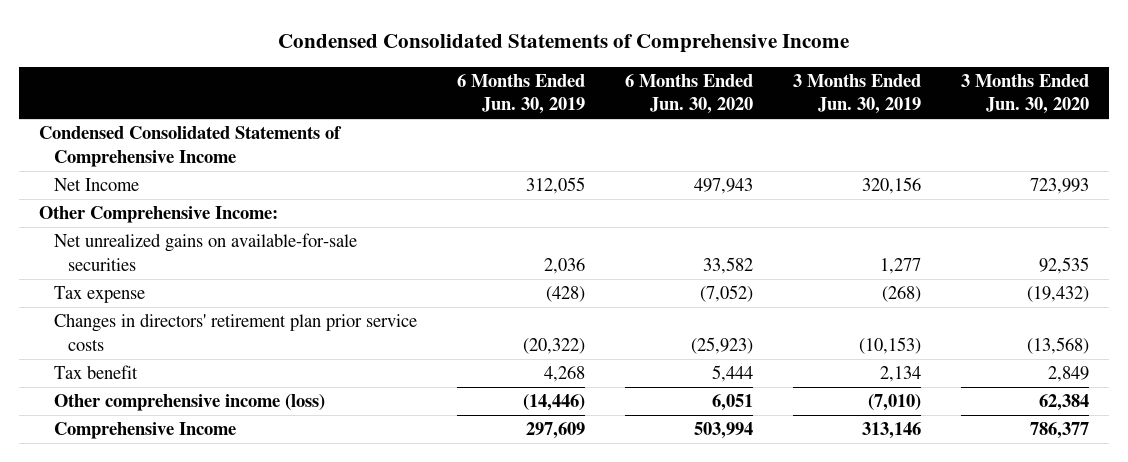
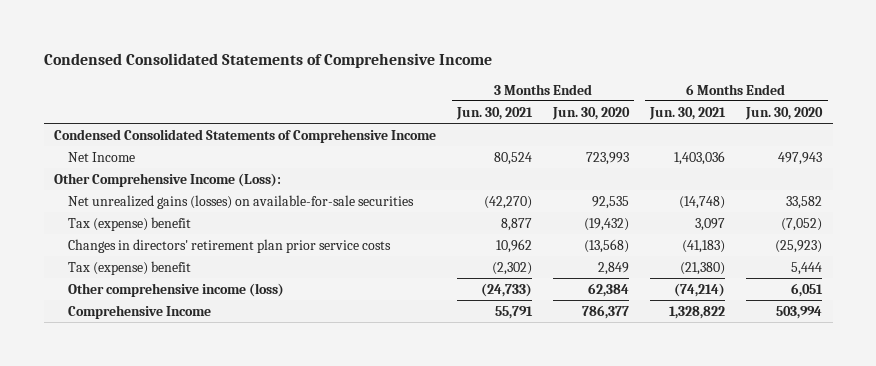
- | 6 Months Ended Jun. 30, 2019 | 6 Months Ended Jun. 30, 2020 | 3 Months Ended Jun. 30, 2019 | 3 Months Ended Jun. 30, 2020
+ | 3 Months Ended Jun. 30, 2021 | 3 Months Ended Jun. 30, 2020 | 6 Months Ended Jun. 30, 2021 | 6 Months Ended Jun. 30, 2020
- Other Comprehensive Income:
- Net unrealized gains on available-for-sale securities | 2,036 | 33,582 | 1,277 | 92,535
- Tax expense | (428) | (7,052) | (268) | (19,432)
+ Other Comprehensive Income (Loss):
+ Net unrealized gains (losses) on available-for-sale securities | (42,270) | 92,535 | (14,748) | 33,582
+ Tax (expense) benefit | 8,877 | (19,432) | 3,097 | (7,052)
- Tax benefit | 4,268 | 5,444 | 2,134 | 2,849
+ Tax (expense) benefit | (2,302) | 2,849 | (21,380) | 5,444

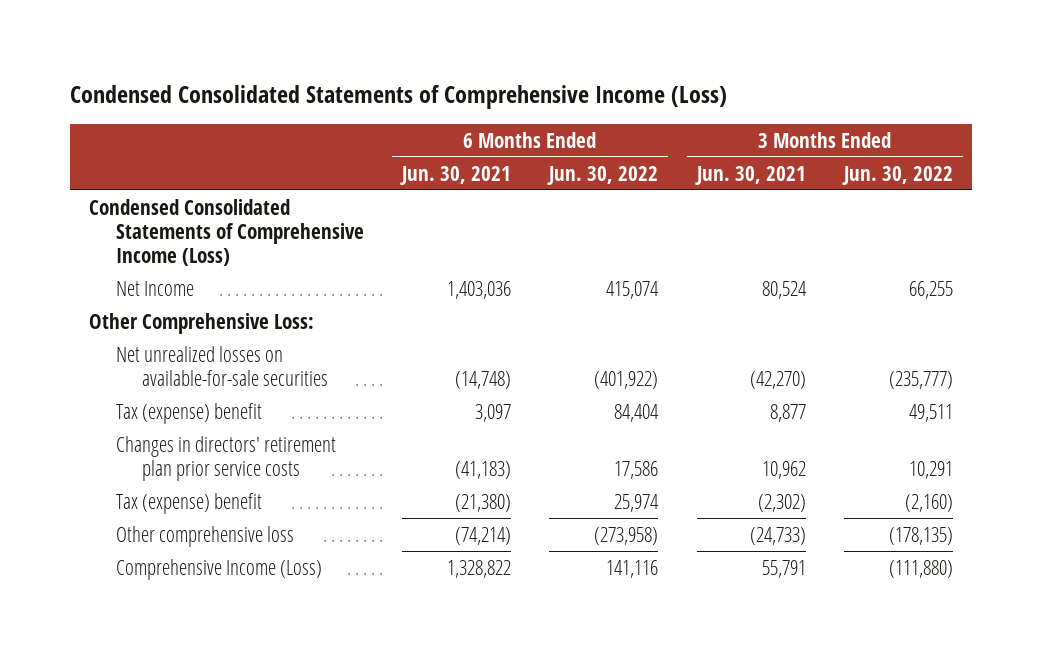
- Condensed Consolidated Statements of Comprehensive Income
+ Condensed Consolidated Statements of Comprehensive Income (Loss)
- | 3 Months Ended Jun. 30, 2021 | 3 Months Ended Jun. 30, 2020 | 6 Months Ended Jun. 30, 2021 | 6 Months Ended Jun. 30, 2020
+ | 6 Months Ended Jun. 30, 2021 | 6 Months Ended Jun. 30, 2022 | 3 Months Ended Jun. 30, 2021 | 3 Months Ended Jun. 30, 2022
- Condensed Consolidated Statements of Comprehensive Income
+ Condensed Consolidated Statements of Comprehensive Income (Loss)
- Other Comprehensive Income (Loss):
- Net unrealized gains (losses) on available-for-sale securities | (42,270) | 92,535 | (14,748) | 33,582
+ Other Comprehensive Loss:
+ Net unrealized losses on available-for-sale securities | (14,748) | (401,922) | (42,270) | (235,777)
- Other comprehensive income (loss) | (24,733) | 62,384 | (74,214) | 6,051
- Comprehensive Income | 55,791 | 786,377 | 1,328,822 | 503,994
+ Other comprehensive loss | (74,214) | (273,958) | (24,733) | (178,135)
+ Comprehensive Income (Loss) | 1,328,822 | 141,116 | 55,791 | (111,880)

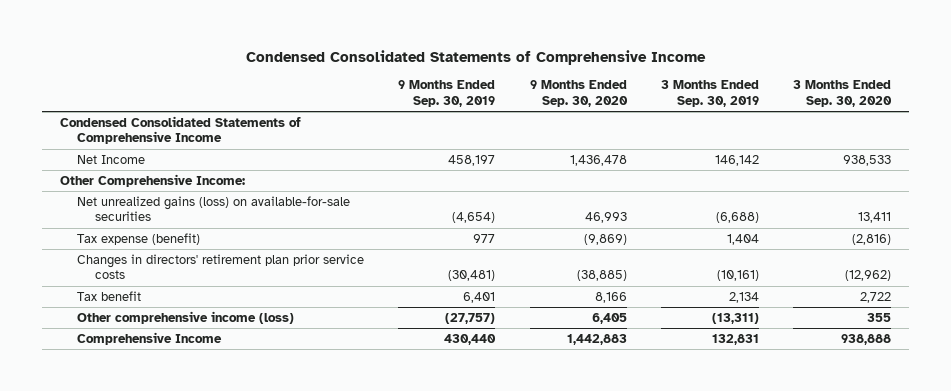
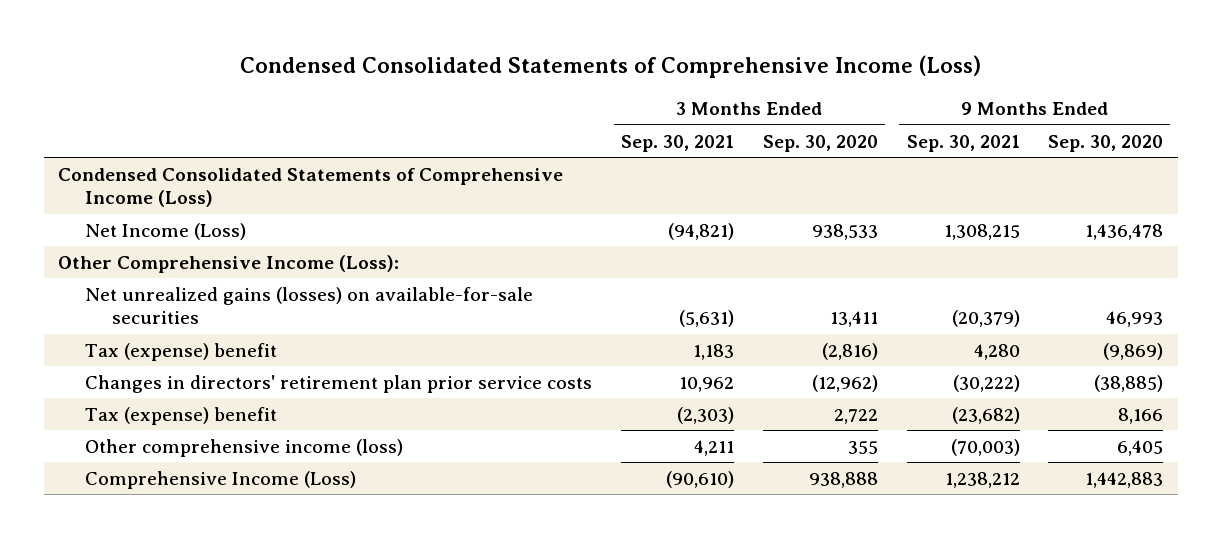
- Condensed Consolidated Statements of Comprehensive Income
+ Condensed Consolidated Statements of Comprehensive Income (Loss)
- | 9 Months Ended Sep. 30, 2019 | 9 Months Ended Sep. 30, 2020 | 3 Months Ended Sep. 30, 2019 | 3 Months Ended Sep. 30, 2020
+ | 3 Months Ended Sep. 30, 2021 | 3 Months Ended Sep. 30, 2020 | 9 Months Ended Sep. 30, 2021 | 9 Months Ended Sep. 30, 2020
- Condensed Consolidated Statements of Comprehensive Income
- Net Income | 458,197 | 1,436,478 | 146,142 | 938,533
- Other Comprehensive Income:
- Net unrealized gains (loss) on available-for-sale securities | (4,654) | 46,993 | (6,688) | 13,411
- Tax expense (benefit) | 977 | (9,869) | 1,404 | (2,816)
+ Condensed Consolidated Statements of Comprehensive Income (Loss)
+ Net Income (Loss) | (94,821) | 938,533 | 1,308,215 | 1,436,478
+ Other Comprehensive Income (Loss):
+ Net unrealized gains (losses) on available-for-sale securities | (5,631) | 13,411 | (20,379) | 46,993
+ Tax (expense) benefit | 1,183 | (2,816) | 4,280 | (9,869)
- Tax benefit | 6,401 | 8,166 | 2,134 | 2,722
+ Tax (expense) benefit | (2,303) | 2,722 | (23,682) | 8,166
- Comprehensive Income | 430,440 | 1,442,883 | 132,831 | 938,888
+ Comprehensive Income (Loss) | (90,610) | 938,888 | 1,238,212 | 1,442,883

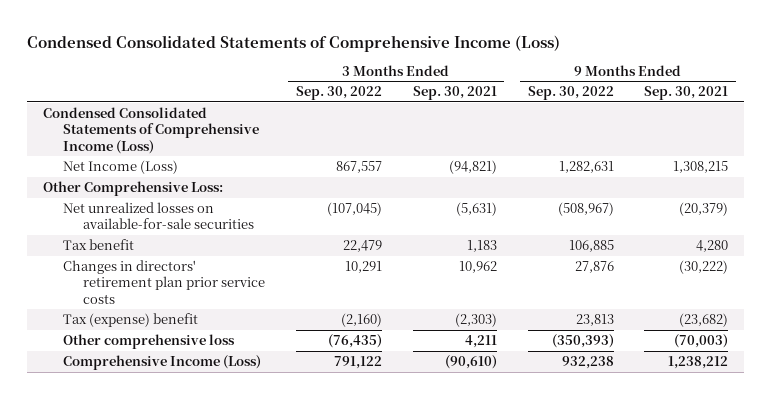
- | 3 Months Ended Sep. 30, 2021 | 3 Months Ended Sep. 30, 2020 | 9 Months Ended Sep. 30, 2021 | 9 Months Ended Sep. 30, 2020
+ | 3 Months Ended Sep. 30, 2022 | 3 Months Ended Sep. 30, 2021 | 9 Months Ended Sep. 30, 2022 | 9 Months Ended Sep. 30, 2021
- Other Comprehensive Income (Loss):
- Net unrealized gains (losses) on available-for-sale securities | (5,631) | 13,411 | (20,379) | 46,993
- Tax (expense) benefit | 1,183 | (2,816) | 4,280 | (9,869)
+ Other Comprehensive Loss:
+ Net unrealized losses on available-for-sale securities | (107,045) | (5,631) | (508,967) | (20,379)
+ Tax benefit | 22,479 | 1,183 | 106,885 | 4,280
- Other comprehensive income (loss) | 4,211 | 355 | (70,003) | 6,405
+ Other comprehensive loss | (76,435) | 4,211 | (350,393) | (70,003)

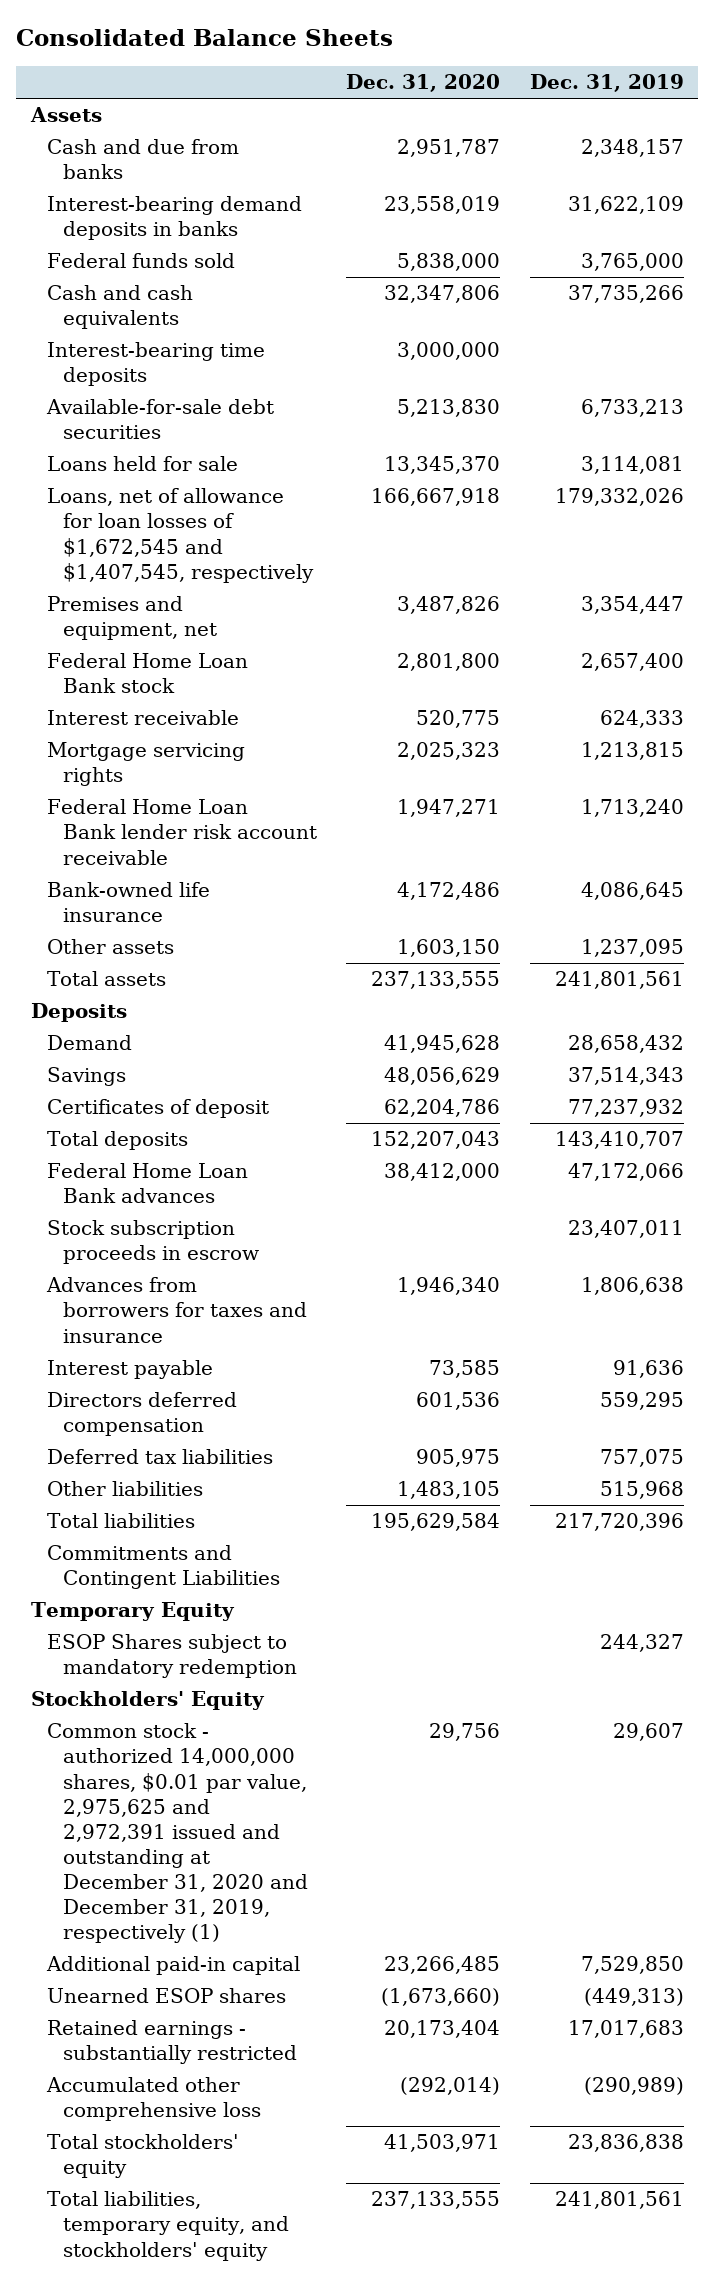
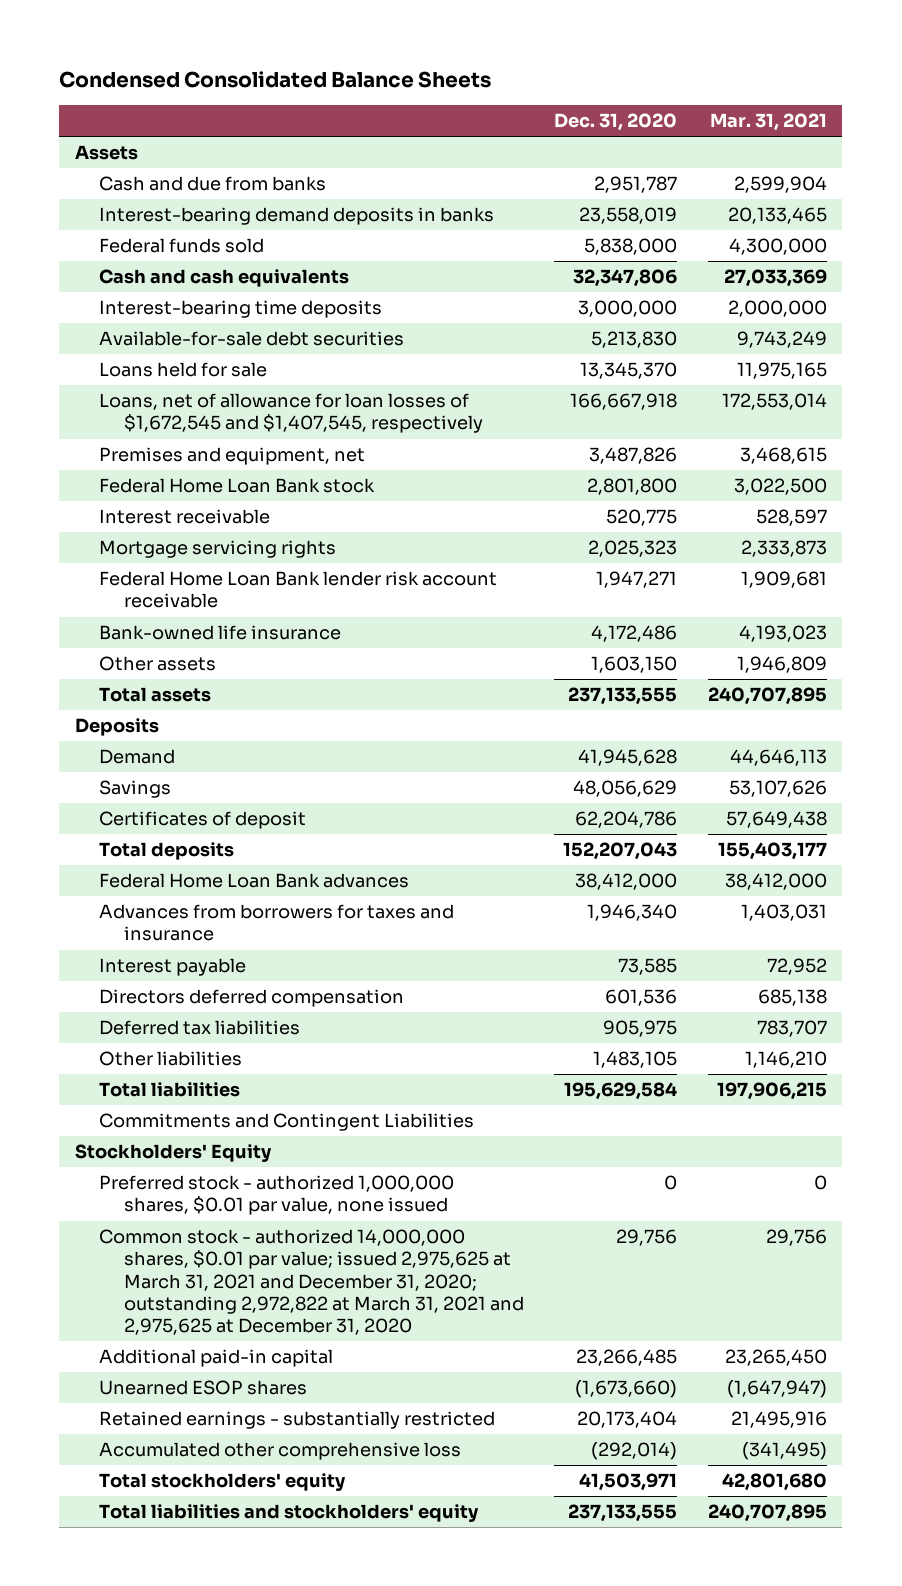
- Consolidated Balance Sheets
+ Condensed Consolidated Balance Sheets
- | Dec. 31, 2020 | Dec. 31, 2019
+ | Dec. 31, 2020 | Mar. 31, 2021
- Stock subscription proceeds in escrow | | 23,407,011
- Temporary Equity
- ESOP Shares subject to mandatory redemption | | 244,327
- Common stock - authorized 14,000,000 shares, $0.01 par value, 2,975,625 and 2,972,391 issued and outstanding at December 31, 2020 and December 31, 2019, respectively (1) | 29,756 | 29,607
+ Preferred stock - authorized 1,000,000 shares, $0.01 par value, none issued | 0 | 0
+ Common stock - authorized 14,000,000 shares, $0.01 par value; issued 2,975,625 at March 31, 2021 and December 31, 2020; outstanding 2,972,822 at March 31, 2021 and 2,975,625 at December 31, 2020 | 29,756 | 29,756
- Total liabilities, temporary equity, and stockholders' equity | 237,133,555 | 241,801,561
+ Total liabilities and stockholders' equity | 237,133,555 | 240,707,895

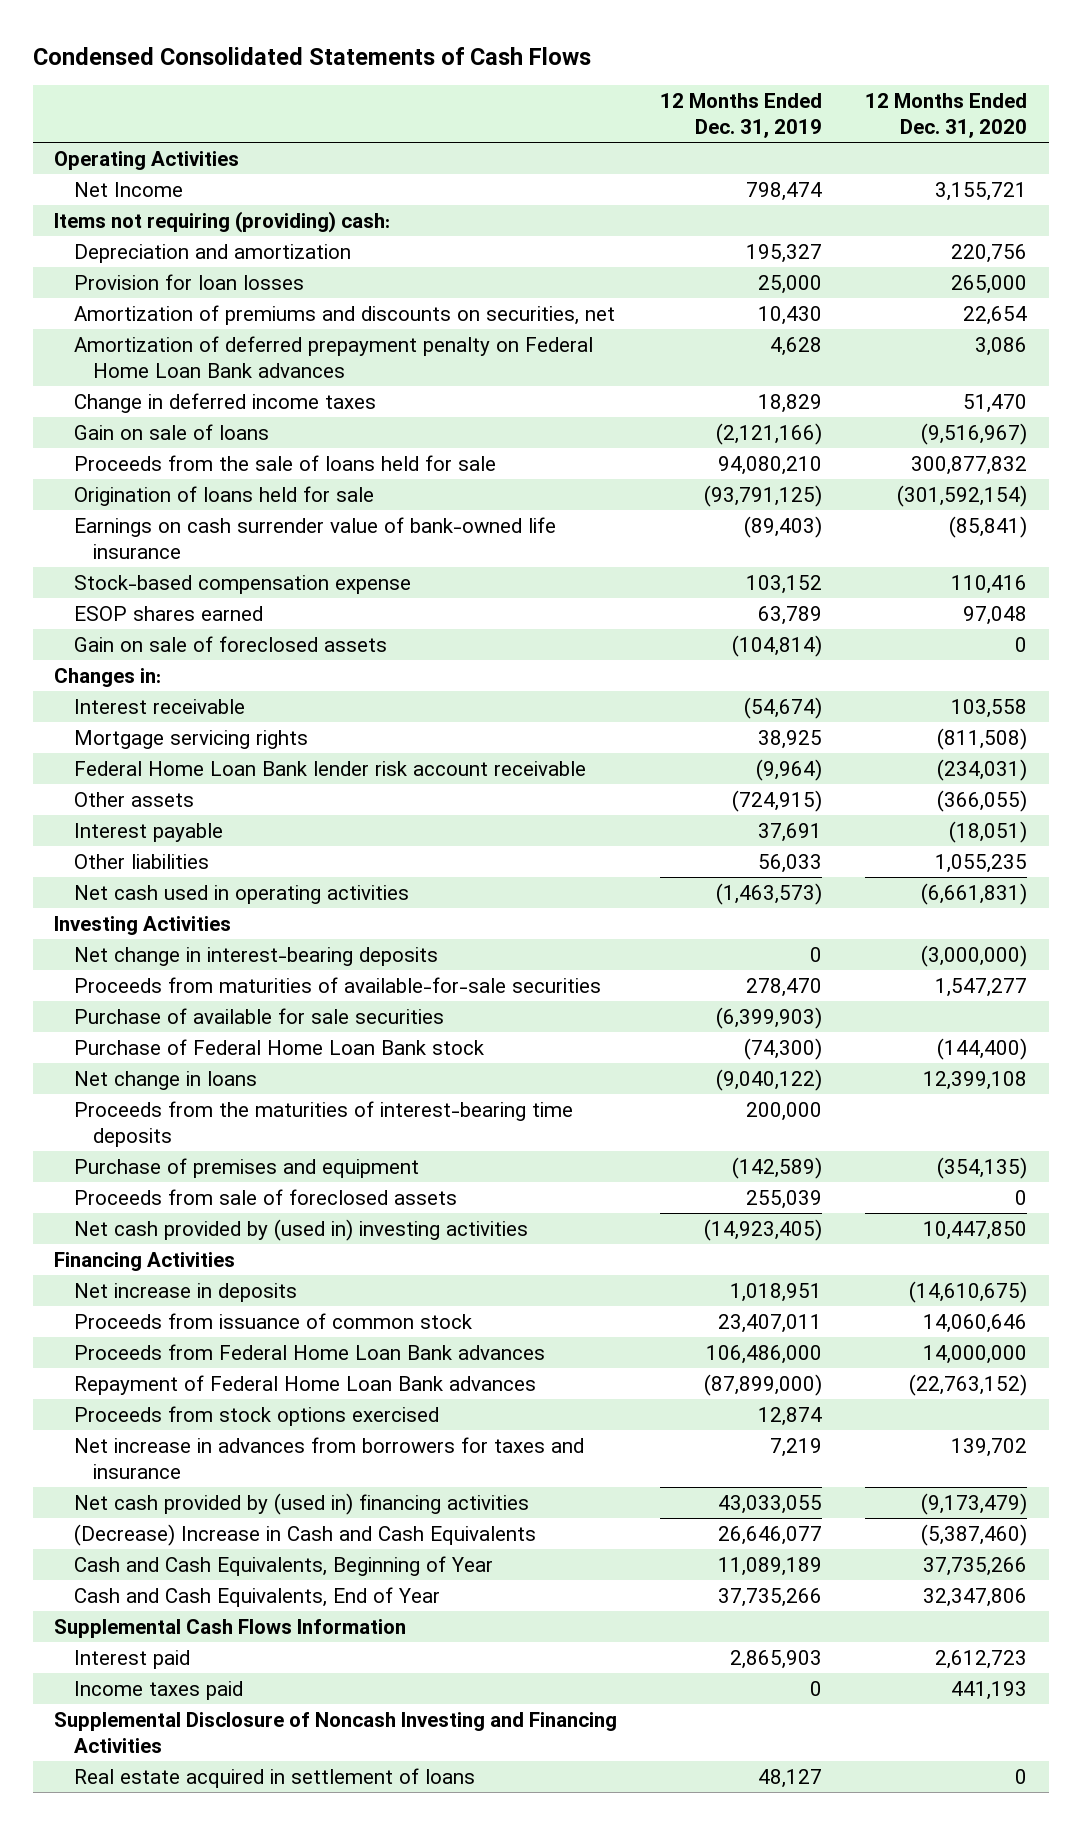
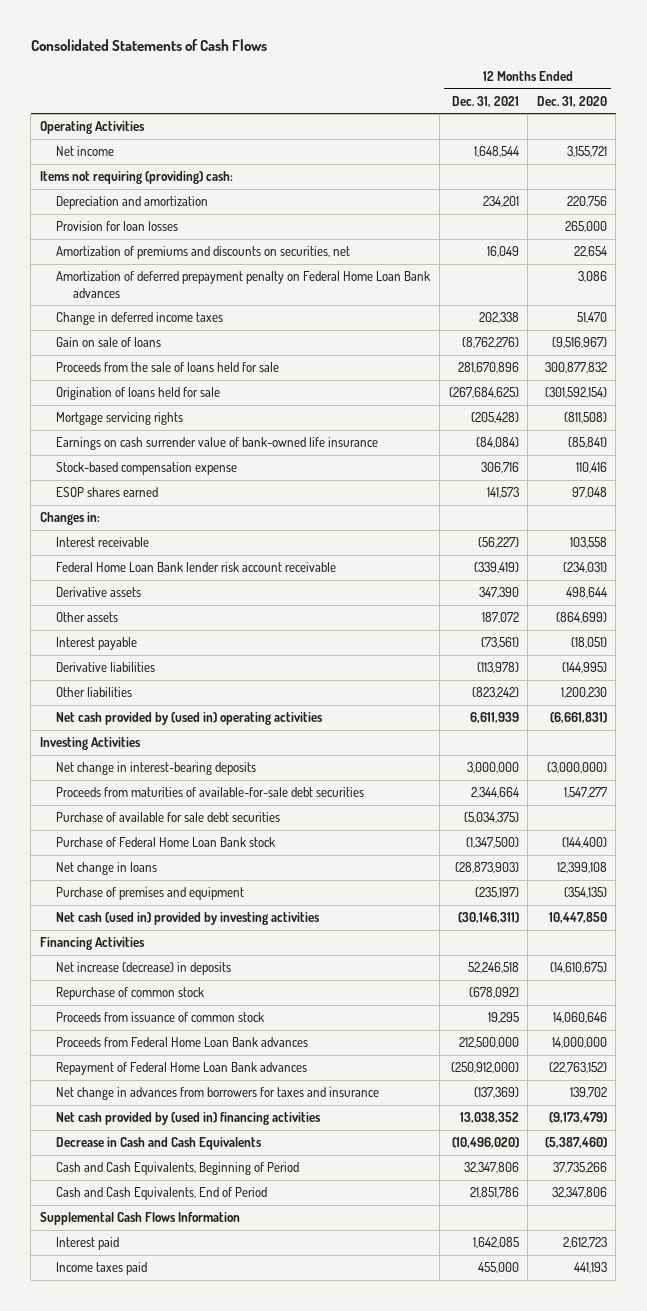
- Condensed Consolidated Statements of Cash Flows
+ Consolidated Statements of Cash Flows
- | 12 Months Ended Dec. 31, 2019 | 12 Months Ended Dec. 31, 2020
+ | 12 Months Ended Dec. 31, 2021 | 12 Months Ended Dec. 31, 2020
- Net Income | 798,474 | 3,155,721
+ Net income | 1,648,544 | 3,155,721
moved up: Mortgage servicing rights | (205,428) | (811,508)
- Gain on sale of foreclosed assets | (104,814) | 0
- Other assets | (724,915) | (366,055)
+ Derivative assets | 347,390 | 498,644
+ Other assets | 187,072 | (864,699)
- Other liabilities | 56,033 | 1,055,235
- Net cash used in operating activities | (1,463,573) | (6,661,831)
+ Derivative liabilities | (113,978) | (144,995)
+ Other liabilities | (823,242) | 1,200,230
+ Net cash provided by (used in) operating activities | 6,611,939 | (6,661,831)
- Proceeds from maturities of available-for-sale securities | 278,470 | 1,547,277
- Purchase of available for sale securities | (6,399,903) |
+ Proceeds from maturities of available-for-sale debt securities | 2,344,664 | 1,547,277
+ Purchase of available for sale debt securities | (5,034,375) |
- Proceeds from the maturities of interest-bearing time deposits | 200,000 |
- Proceeds from sale of foreclosed assets | 255,039 | 0
- Net cash provided by (used in) investing activities | (14,923,405) | 10,447,850
+ Net cash (used in) provided by investing activities | (30,146,311) | 10,447,850
- Net increase in deposits | 1,018,951 | (14,610,675)
+ Net increase (decrease) in deposits | 52,246,518 | (14,610,675)
+ Repurchase of common stock | (678,092) |
- Proceeds from stock options exercised | 12,874 |
- Net increase in advances from borrowers for taxes and insurance | 7,219 | 139,702
+ Net change in advances from borrowers for taxes and insurance | (137,369) | 139,702
- (Decrease) Increase in Cash and Cash Equivalents | 26,646,077 | (5,387,460)
- Cash and Cash Equivalents, Beginning of Year | 11,089,189 | 37,735,266
- Cash and Cash Equivalents, End of Year | 37,735,266 | 32,347,806
+ Decrease in Cash and Cash Equivalents | (10,496,020) | (5,387,460)
+ Cash and Cash Equivalents, Beginning of Period | 32,347,806 | 37,735,266
+ Cash and Cash Equivalents, End of Period | 21,851,786 | 32,347,806
- Supplemental Disclosure of Noncash Investing and Financing Activities
- Real estate acquired in settlement of loans | 48,127 | 0

